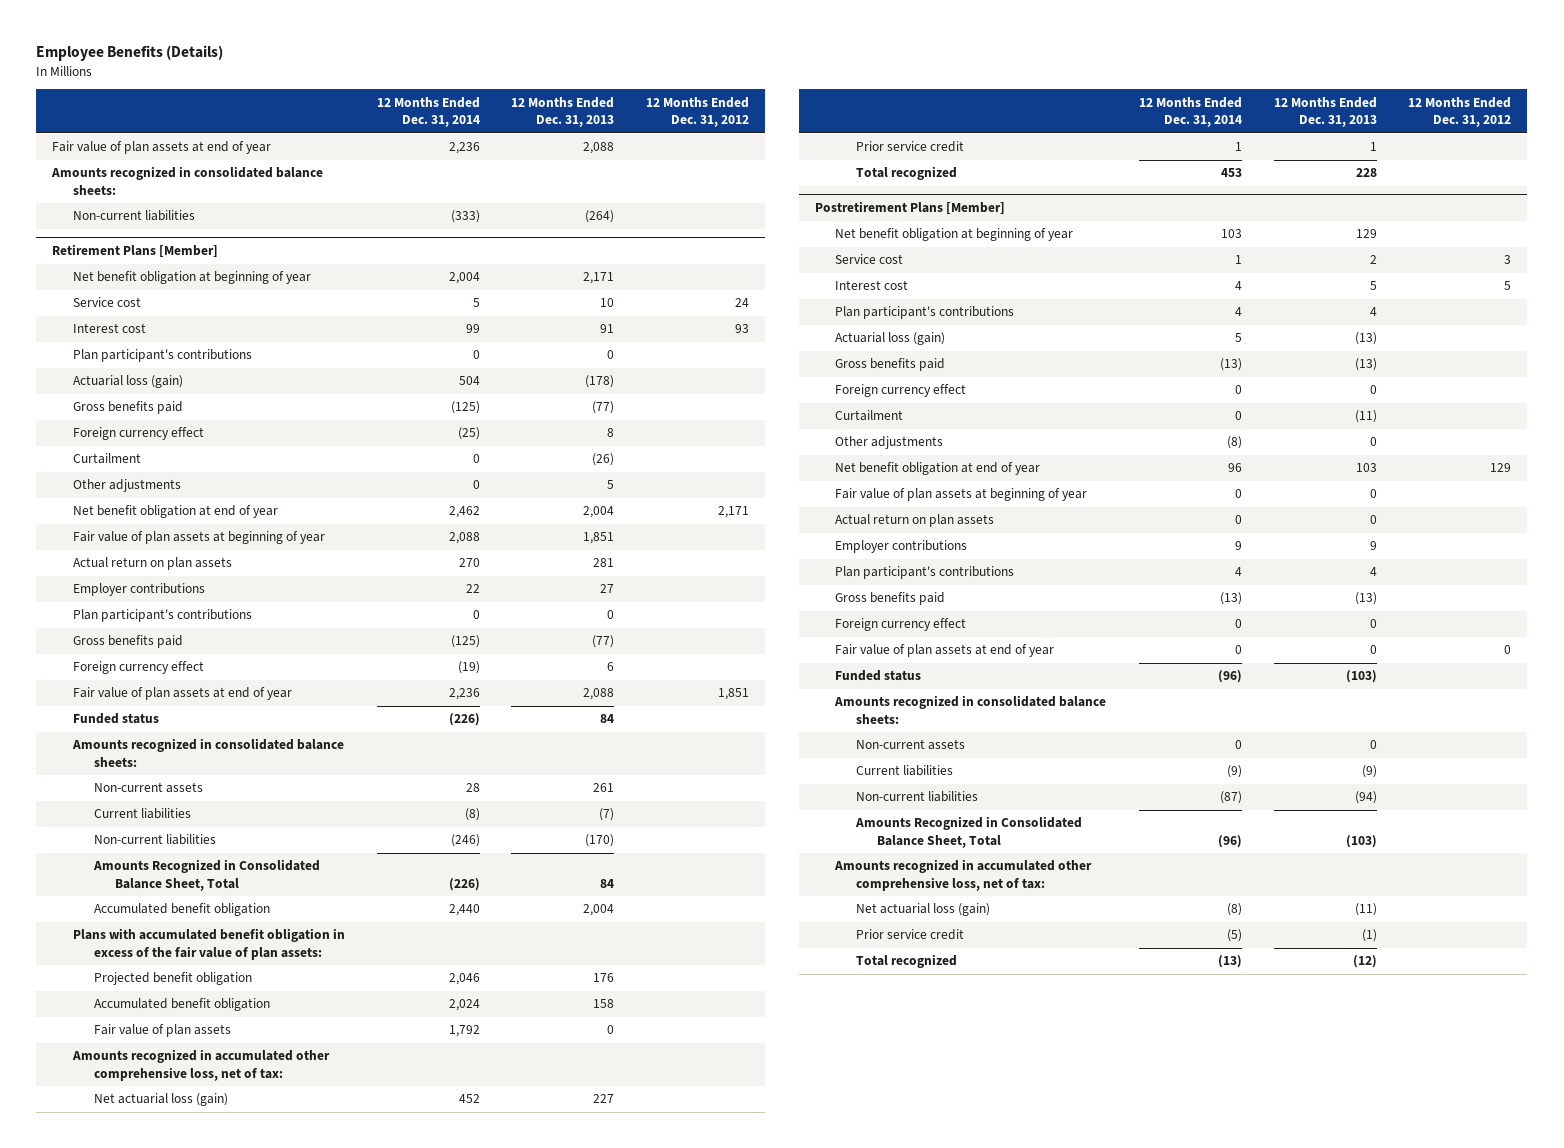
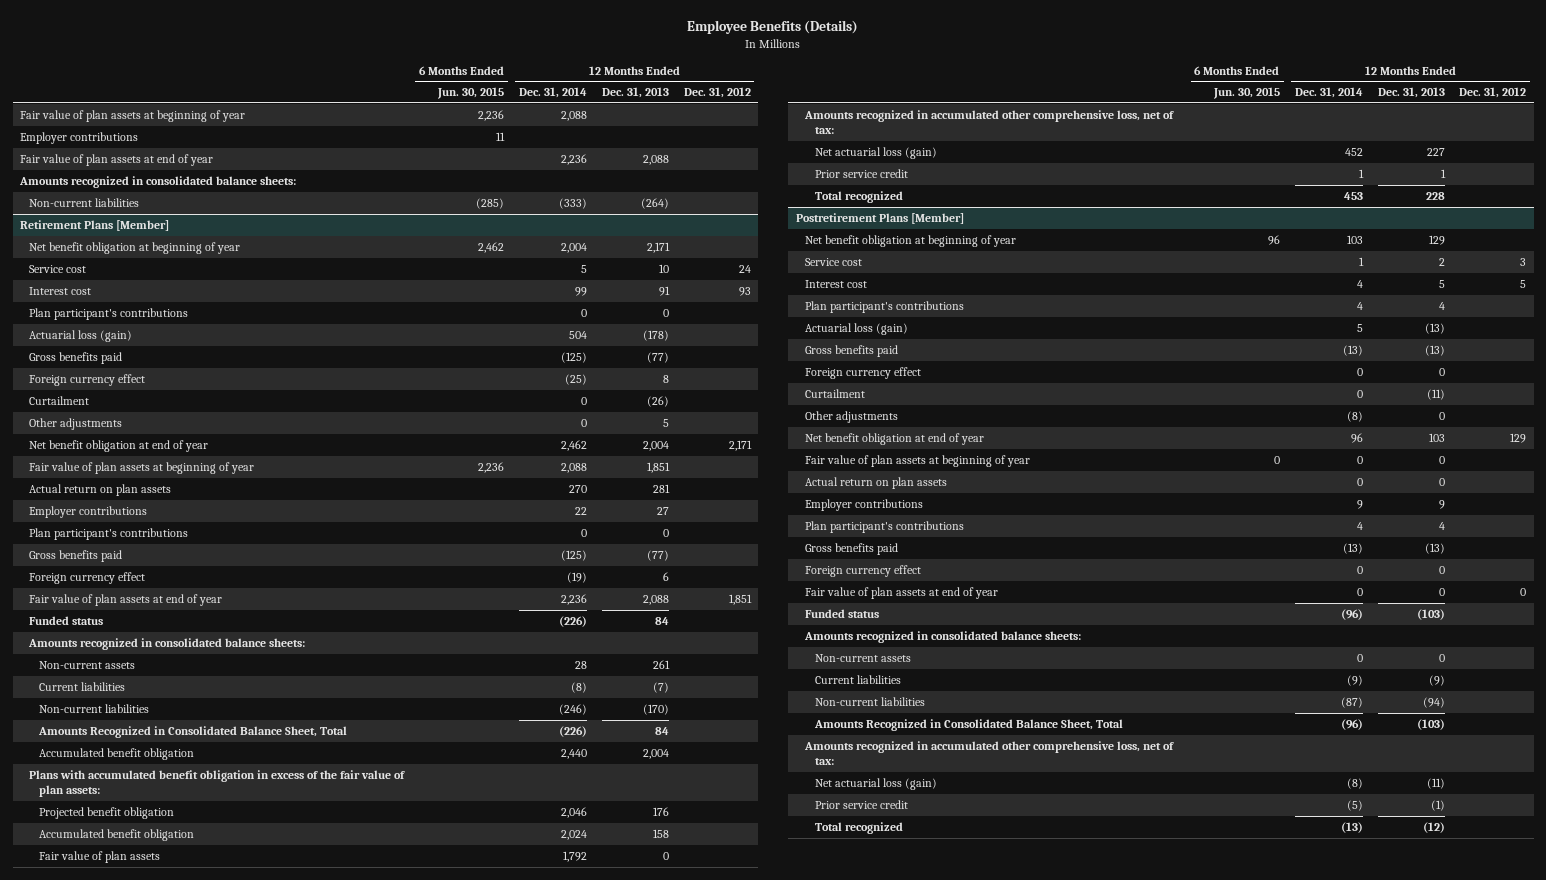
- | 12 Months Ended Dec. 31, 2014 | 12 Months Ended Dec. 31, 2013 | 12 Months Ended Dec. 31, 2012
+ | 6 Months Ended Jun. 30, 2015 | 12 Months Ended Dec. 31, 2014 | 12 Months Ended Dec. 31, 2013 | 12 Months Ended Dec. 31, 2012
+ Fair value of plan assets at beginning of year | 2,236 | 2,088 | |
+ Employer contributions | 11 | | |

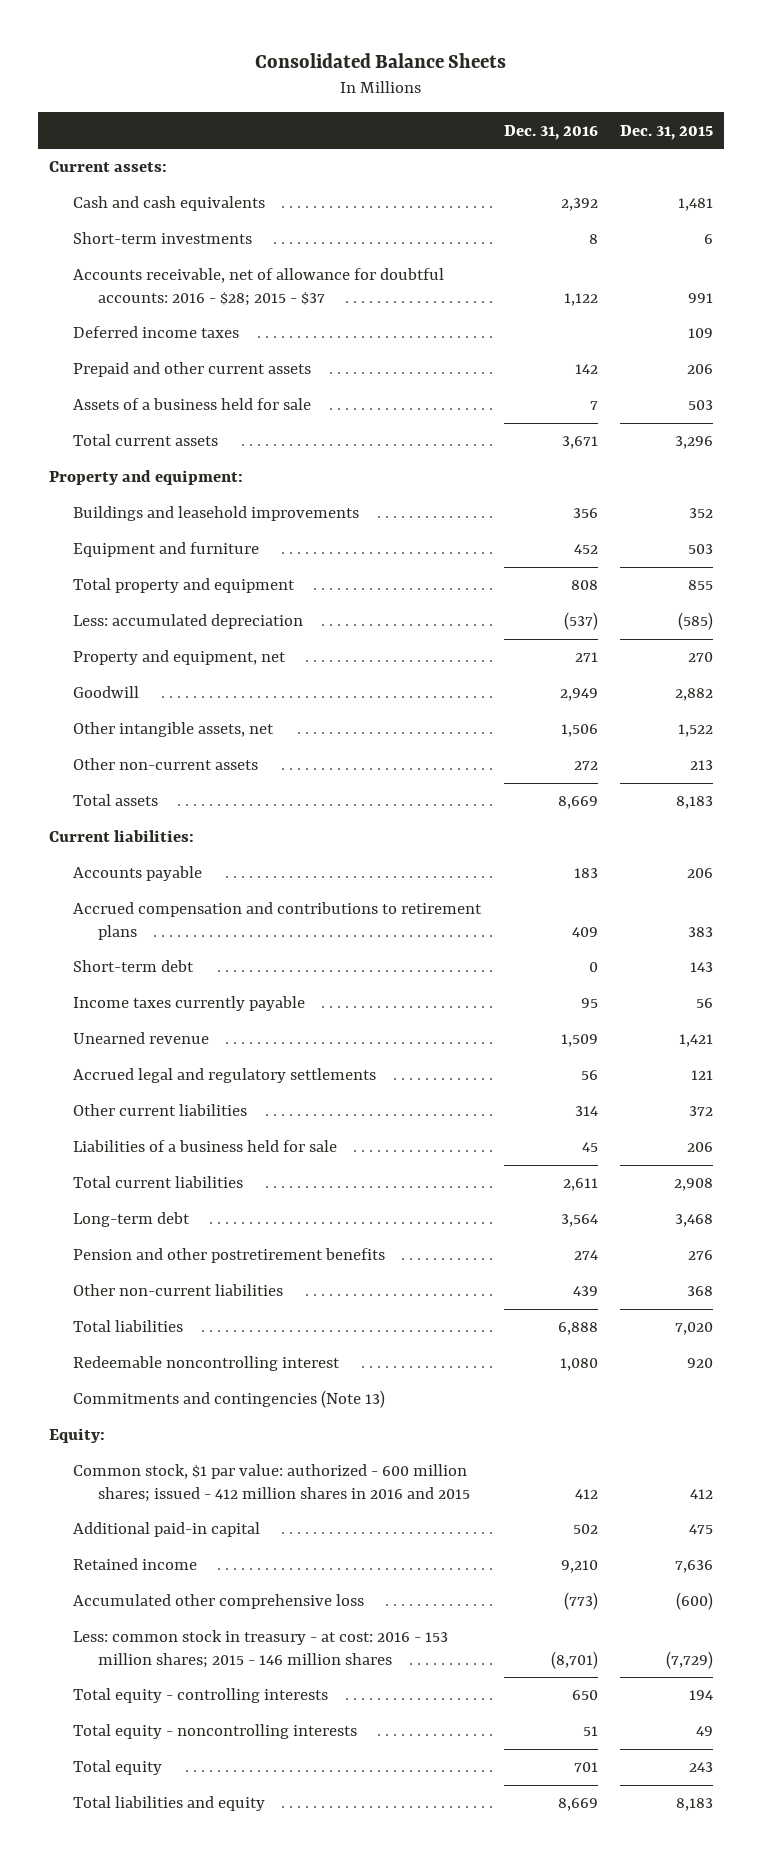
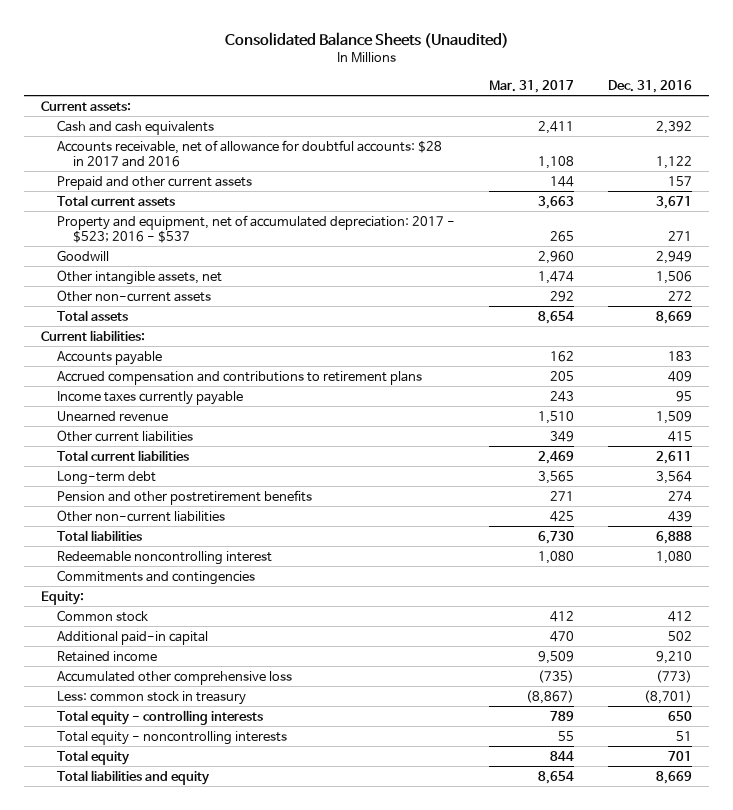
- Consolidated Balance Sheets
+ Consolidated Balance Sheets (Unaudited)
- | Dec. 31, 2016 | Dec. 31, 2015
+ | Mar. 31, 2017 | Dec. 31, 2016
- Short-term investments | 8 | 6
- Accounts receivable, net of allowance for doubtful accounts: 2016 - $28; 2015 - $37 | 1,122 | 991
- Deferred income taxes | | 109
- Prepaid and other current assets | 142 | 206
- Assets of a business held for sale | 7 | 503
+ Accounts receivable, net of allowance for doubtful accounts: $28 in 2017 and 2016 | 1,108 | 1,122
+ Prepaid and other current assets | 144 | 157
- Property and equipment:
- Buildings and leasehold improvements | 356 | 352
- Equipment and furniture | 452 | 503
- Total property and equipment | 808 | 855
- Less: accumulated depreciation | (537) | (585)
- Property and equipment, net | 271 | 270
+ Property and equipment, net of accumulated depreciation: 2017 - $523; 2016 - $537 | 265 | 271
- Short-term debt | 0 | 143
- Accrued legal and regulatory settlements | 56 | 121
- Other current liabilities | 314 | 372
- Liabilities of a business held for sale | 45 | 206
+ Other current liabilities | 349 | 415
- Commitments and contingencies (Note 13)
+ Commitments and contingencies
- Common stock, $1 par value: authorized - 600 million shares; issued - 412 million shares in 2016 and 2015 | 412 | 412
+ Common stock | 412 | 412
- Less: common stock in treasury - at cost: 2016 - 153 million shares; 2015 - 146 million shares | (8,701) | (7,729)
+ Less: common stock in treasury | (8,867) | (8,701)

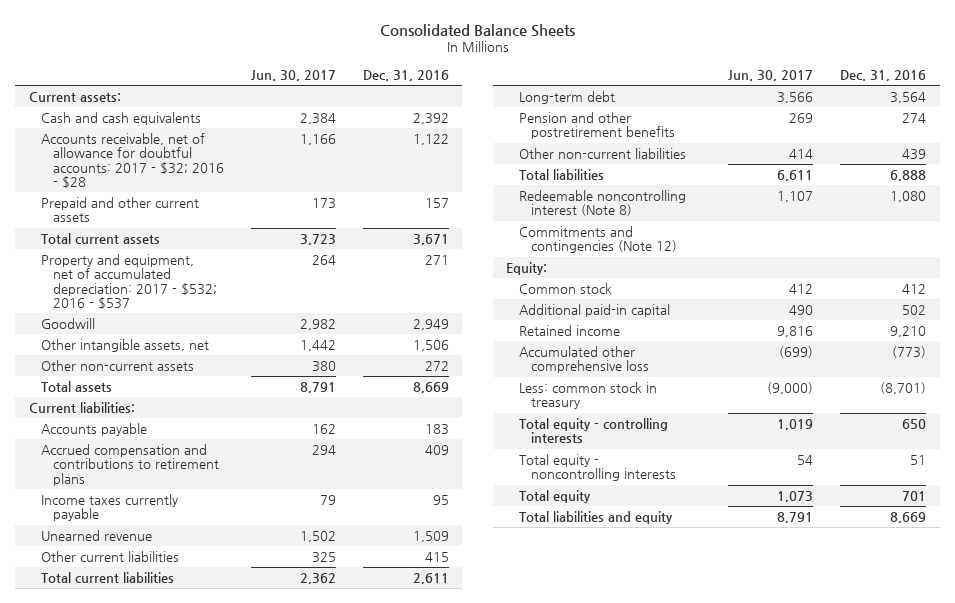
- Consolidated Balance Sheets (Unaudited)
+ Consolidated Balance Sheets
- | Mar. 31, 2017 | Dec. 31, 2016
+ | Jun. 30, 2017 | Dec. 31, 2016
- Accounts receivable, net of allowance for doubtful accounts: $28 in 2017 and 2016 | 1,108 | 1,122
+ Accounts receivable, net of allowance for doubtful accounts: 2017 - $32; 2016 - $28 | 1,166 | 1,122
- Property and equipment, net of accumulated depreciation: 2017 - $523; 2016 - $537 | 265 | 271
+ Property and equipment, net of accumulated depreciation: 2017 - $532; 2016 - $537 | 264 | 271
- Redeemable noncontrolling interest | 1,080 | 1,080
- Commitments and contingencies
+ Redeemable noncontrolling interest (Note 8) | 1,107 | 1,080
+ Commitments and contingencies (Note 12)

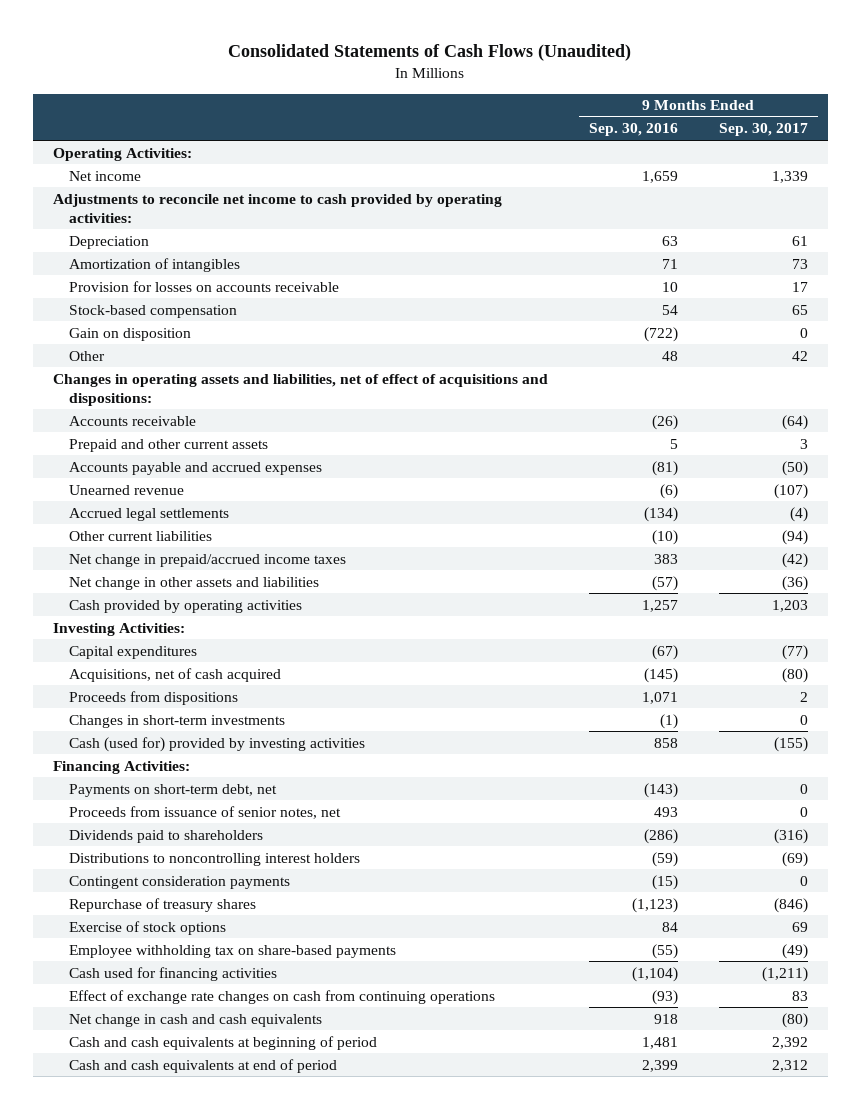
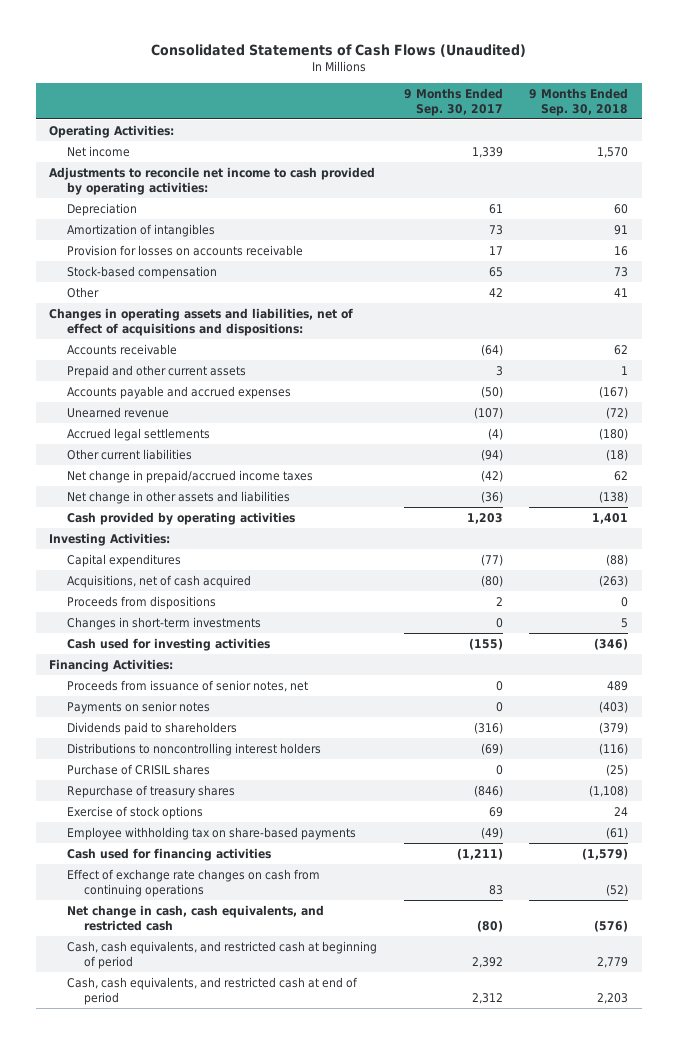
- | 9 Months Ended Sep. 30, 2016 | 9 Months Ended Sep. 30, 2017
+ | 9 Months Ended Sep. 30, 2017 | 9 Months Ended Sep. 30, 2018
- Gain on disposition | (722) | 0
- Cash (used for) provided by investing activities | 858 | (155)
+ Cash used for investing activities | (155) | (346)
- Payments on short-term debt, net | (143) | 0
+ Payments on senior notes | 0 | (403)
- Contingent consideration payments | (15) | 0
+ Purchase of CRISIL shares | 0 | (25)
- Net change in cash and cash equivalents | 918 | (80)
- Cash and cash equivalents at beginning of period | 1,481 | 2,392
- Cash and cash equivalents at end of period | 2,399 | 2,312
+ Net change in cash, cash equivalents, and restricted cash | (80) | (576)
+ Cash, cash equivalents, and restricted cash at beginning of period | 2,392 | 2,779
+ Cash, cash equivalents, and restricted cash at end of period | 2,312 | 2,203

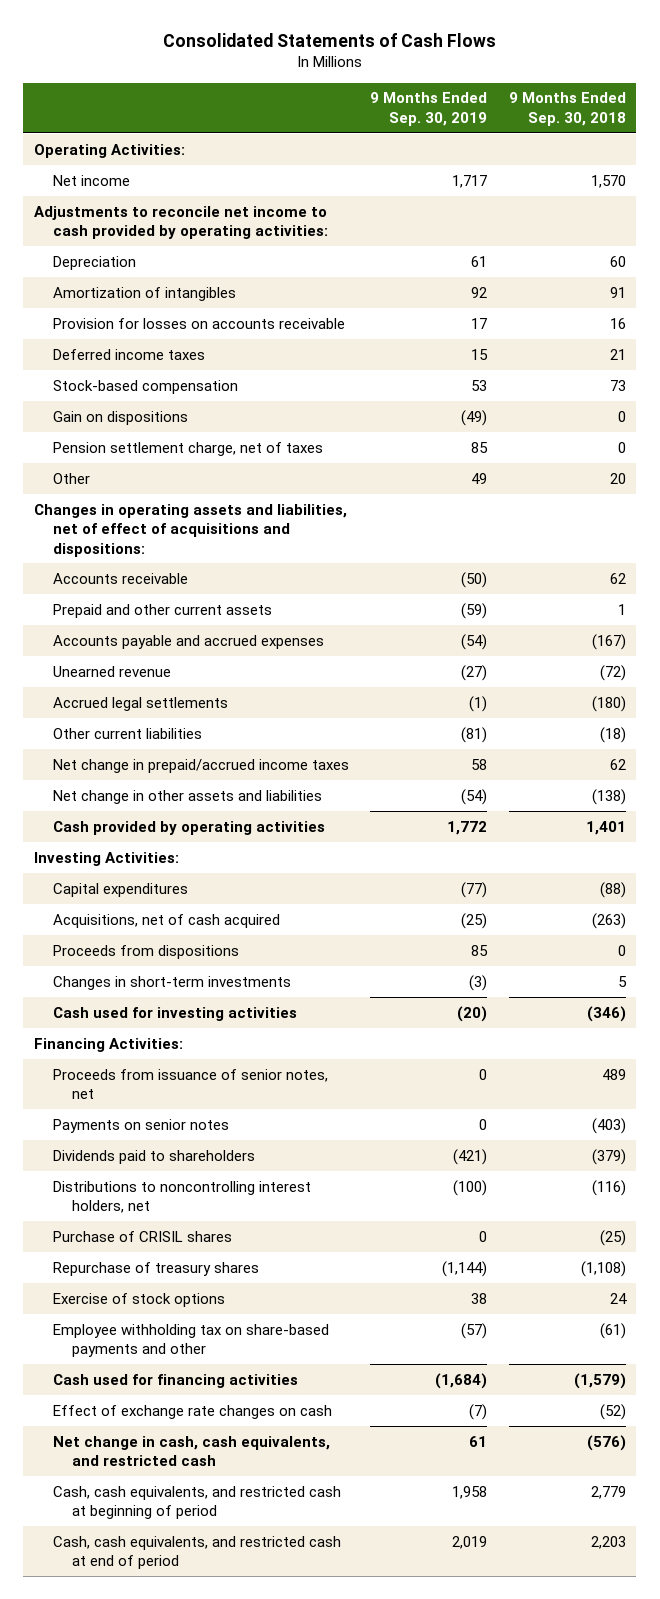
- Consolidated Statements of Cash Flows (Unaudited)
+ Consolidated Statements of Cash Flows
- | 9 Months Ended Sep. 30, 2017 | 9 Months Ended Sep. 30, 2018
+ | 9 Months Ended Sep. 30, 2019 | 9 Months Ended Sep. 30, 2018
+ Deferred income taxes | 15 | 21
- Other | 42 | 41
+ Gain on dispositions | (49) | 0
+ Pension settlement charge, net of taxes | 85 | 0
+ Other | 49 | 20
- Distributions to noncontrolling interest holders | (69) | (116)
+ Distributions to noncontrolling interest holders, net | (100) | (116)
- Employee withholding tax on share-based payments | (49) | (61)
+ Employee withholding tax on share-based payments and other | (57) | (61)
- Effect of exchange rate changes on cash from continuing operations | 83 | (52)
+ Effect of exchange rate changes on cash | (7) | (52)

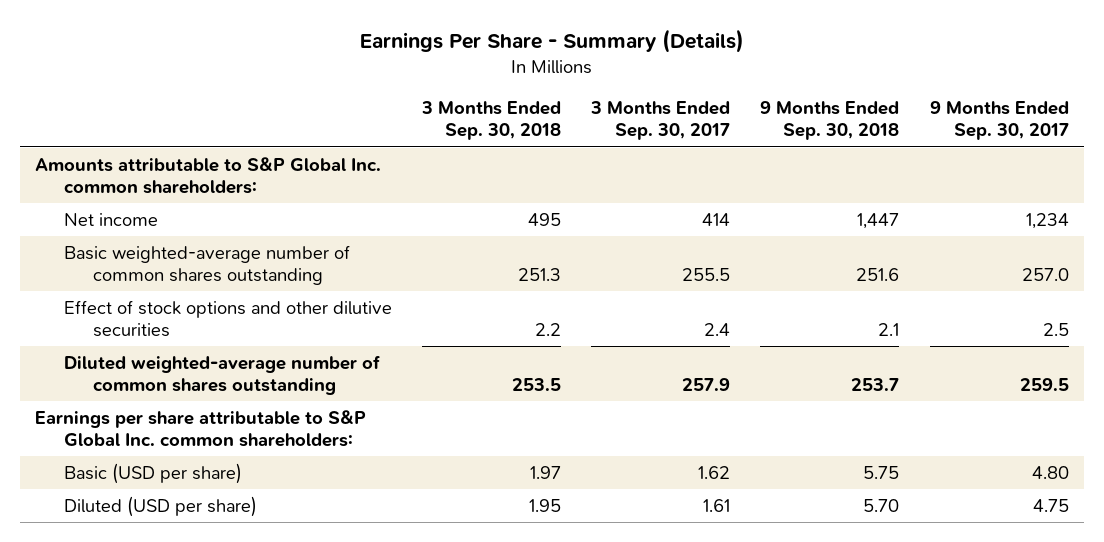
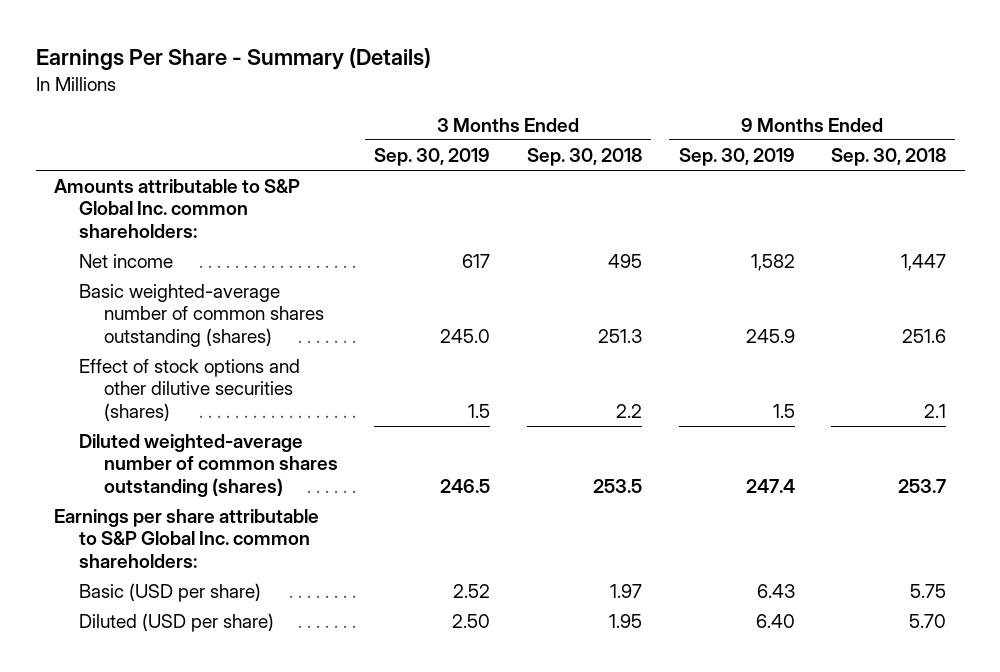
- | 3 Months Ended Sep. 30, 2018 | 3 Months Ended Sep. 30, 2017 | 9 Months Ended Sep. 30, 2018 | 9 Months Ended Sep. 30, 2017
+ | 3 Months Ended Sep. 30, 2019 | 3 Months Ended Sep. 30, 2018 | 9 Months Ended Sep. 30, 2019 | 9 Months Ended Sep. 30, 2018
- Basic weighted-average number of common shares outstanding | 251.3 | 255.5 | 251.6 | 257.0
- Effect of stock options and other dilutive securities | 2.2 | 2.4 | 2.1 | 2.5
- Diluted weighted-average number of common shares outstanding | 253.5 | 257.9 | 253.7 | 259.5
+ Basic weighted-average number of common shares outstanding (shares) | 245.0 | 251.3 | 245.9 | 251.6
+ Effect of stock options and other dilutive securities (shares) | 1.5 | 2.2 | 1.5 | 2.1
+ Diluted weighted-average number of common shares outstanding (shares) | 246.5 | 253.5 | 247.4 | 253.7

